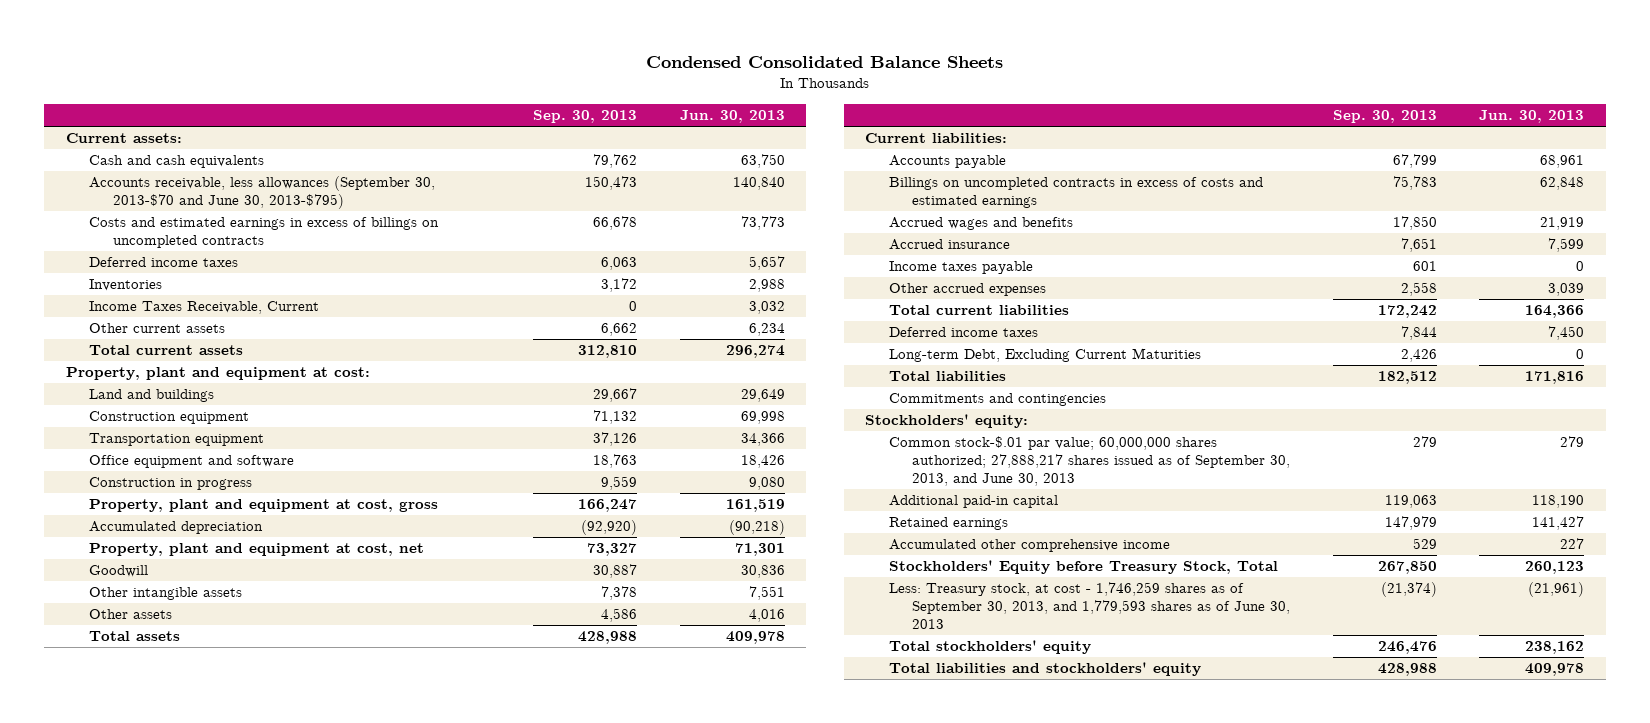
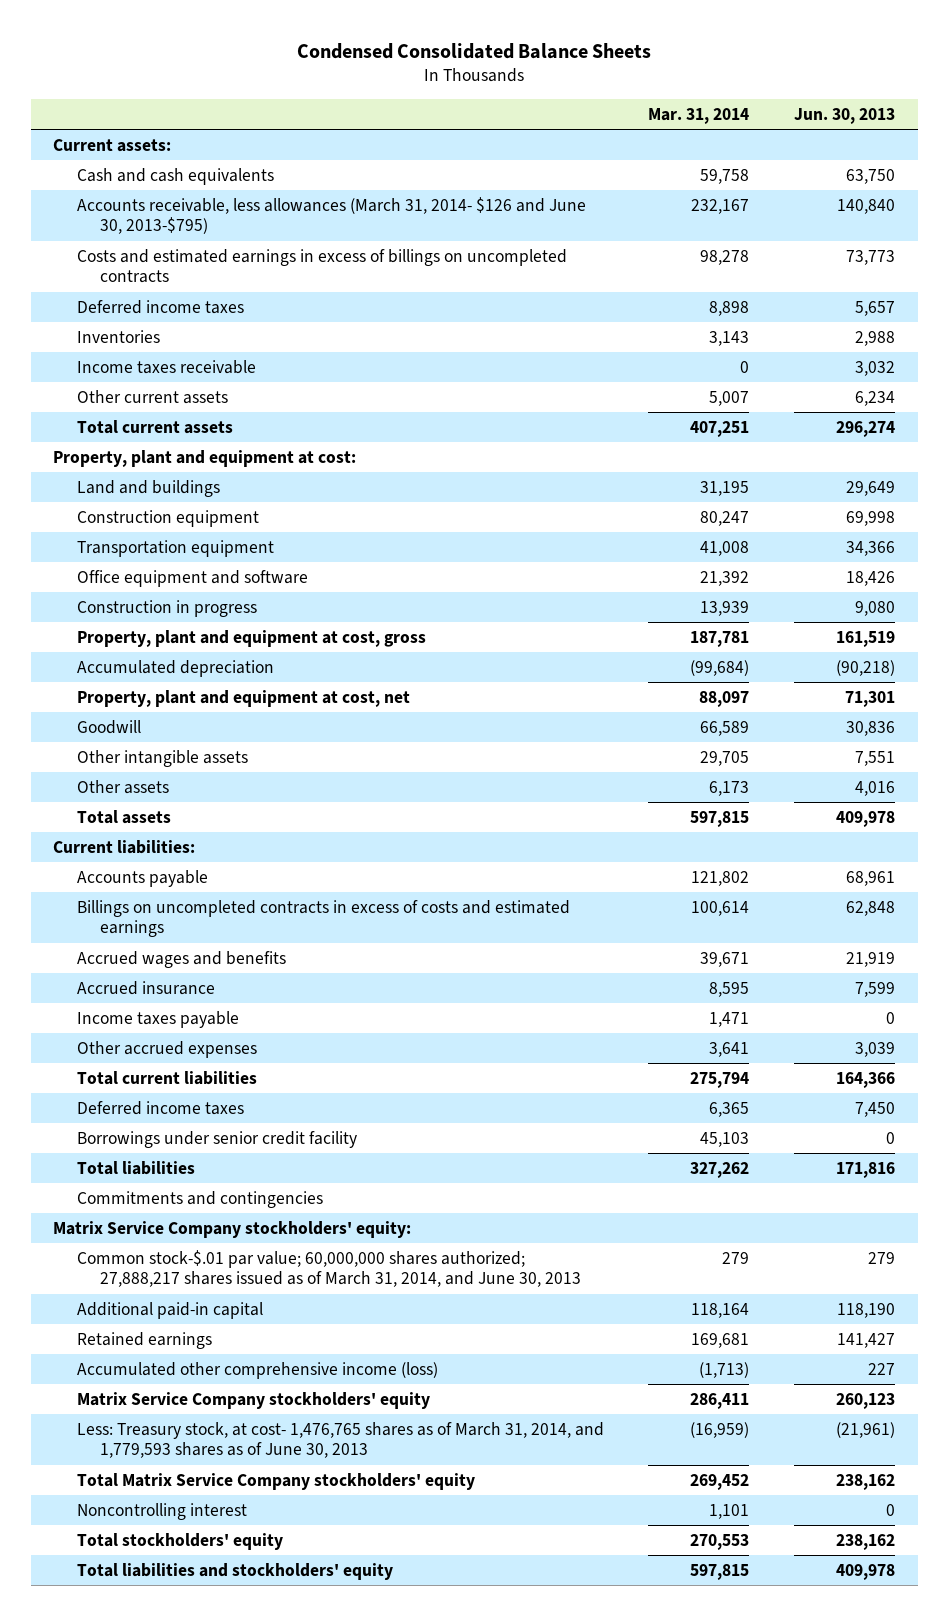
- | Sep. 30, 2013 | Jun. 30, 2013
+ | Mar. 31, 2014 | Jun. 30, 2013
- Accounts receivable, less allowances (September 30, 2013-$70 and June 30, 2013-$795) | 150,473 | 140,840
+ Accounts receivable, less allowances (March 31, 2014- $126 and June 30, 2013-$795) | 232,167 | 140,840
- Income Taxes Receivable, Current | 0 | 3,032
+ Income taxes receivable | 0 | 3,032
- Long-term Debt, Excluding Current Maturities | 2,426 | 0
+ Borrowings under senior credit facility | 45,103 | 0
- Stockholders' equity:
- Common stock-$.01 par value; 60,000,000 shares authorized; 27,888,217 shares issued as of September 30, 2013, and June 30, 2013 | 279 | 279
+ Matrix Service Company stockholders' equity:
+ Common stock-$.01 par value; 60,000,000 shares authorized; 27,888,217 shares issued as of March 31, 2014, and June 30, 2013 | 279 | 279
- Accumulated other comprehensive income | 529 | 227
- Stockholders' Equity before Treasury Stock, Total | 267,850 | 260,123
- Less: Treasury stock, at cost - 1,746,259 shares as of September 30, 2013, and 1,779,593 shares as of June 30, 2013 | (21,374) | (21,961)
+ Accumulated other comprehensive income (loss) | (1,713) | 227
+ Matrix Service Company stockholders' equity | 286,411 | 260,123
+ Less: Treasury stock, at cost- 1,476,765 shares as of March 31, 2014, and 1,779,593 shares as of June 30, 2013 | (16,959) | (21,961)
+ Total Matrix Service Company stockholders' equity | 269,452 | 238,162
+ Noncontrolling interest | 1,101 | 0

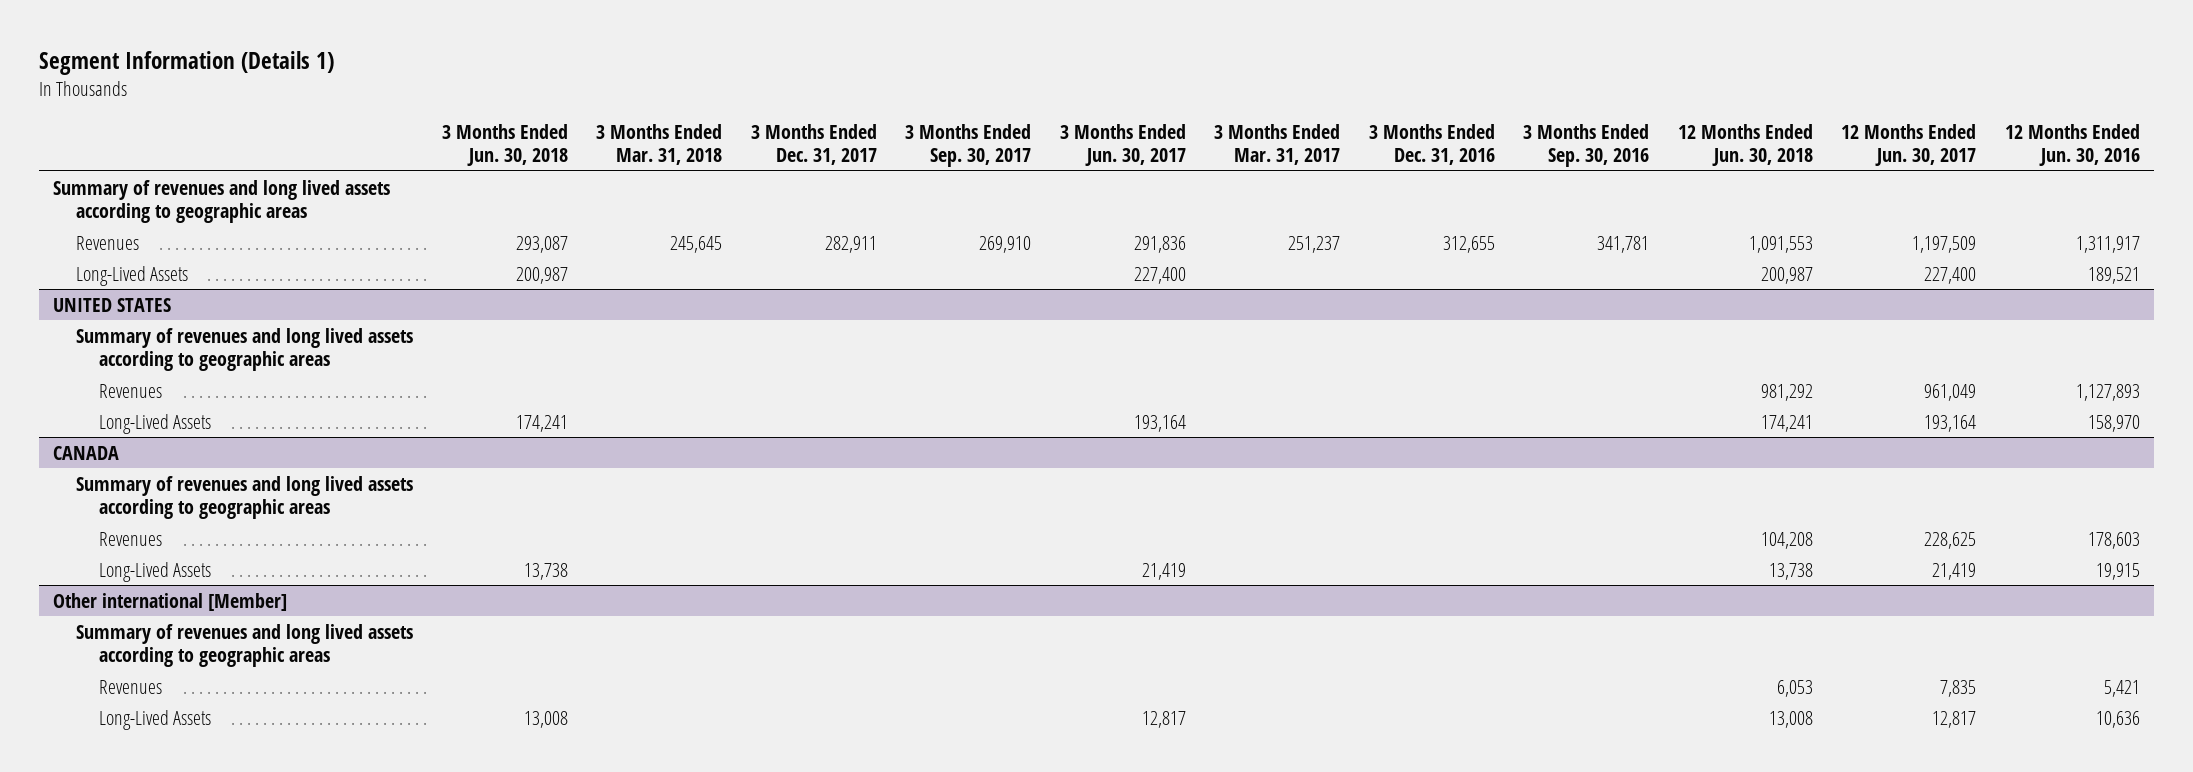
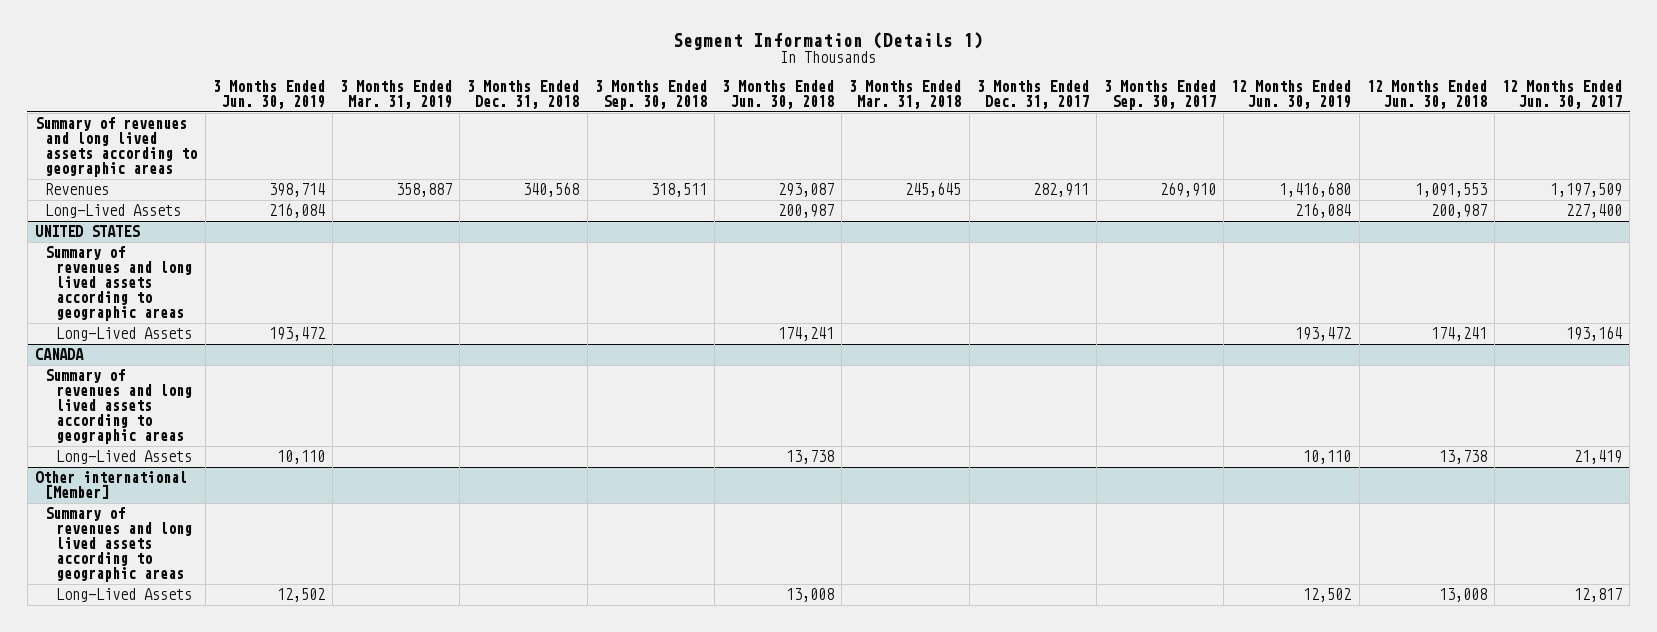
- | 3 Months Ended Jun. 30, 2018 | 3 Months Ended Mar. 31, 2018 | 3 Months Ended Dec. 31, 2017 | 3 Months Ended Sep. 30, 2017 | 3 Months Ended Jun. 30, 2017 | 3 Months Ended Mar. 31, 2017 | 3 Months Ended Dec. 31, 2016 | 3 Months Ended Sep. 30, 2016 | 12 Months Ended Jun. 30, 2018 | 12 Months Ended Jun. 30, 2017 | 12 Months Ended Jun. 30, 2016
+ | 3 Months Ended Jun. 30, 2019 | 3 Months Ended Mar. 31, 2019 | 3 Months Ended Dec. 31, 2018 | 3 Months Ended Sep. 30, 2018 | 3 Months Ended Jun. 30, 2018 | 3 Months Ended Mar. 31, 2018 | 3 Months Ended Dec. 31, 2017 | 3 Months Ended Sep. 30, 2017 | 12 Months Ended Jun. 30, 2019 | 12 Months Ended Jun. 30, 2018 | 12 Months Ended Jun. 30, 2017
@ UNITED STATES
- Revenues | | | | | | | | | 981,292 | 961,049 | 1,127,893
@ CANADA
- Revenues | | | | | | | | | 104,208 | 228,625 | 178,603
@ Other international [Member]
- Revenues | | | | | | | | | 6,053 | 7,835 | 5,421

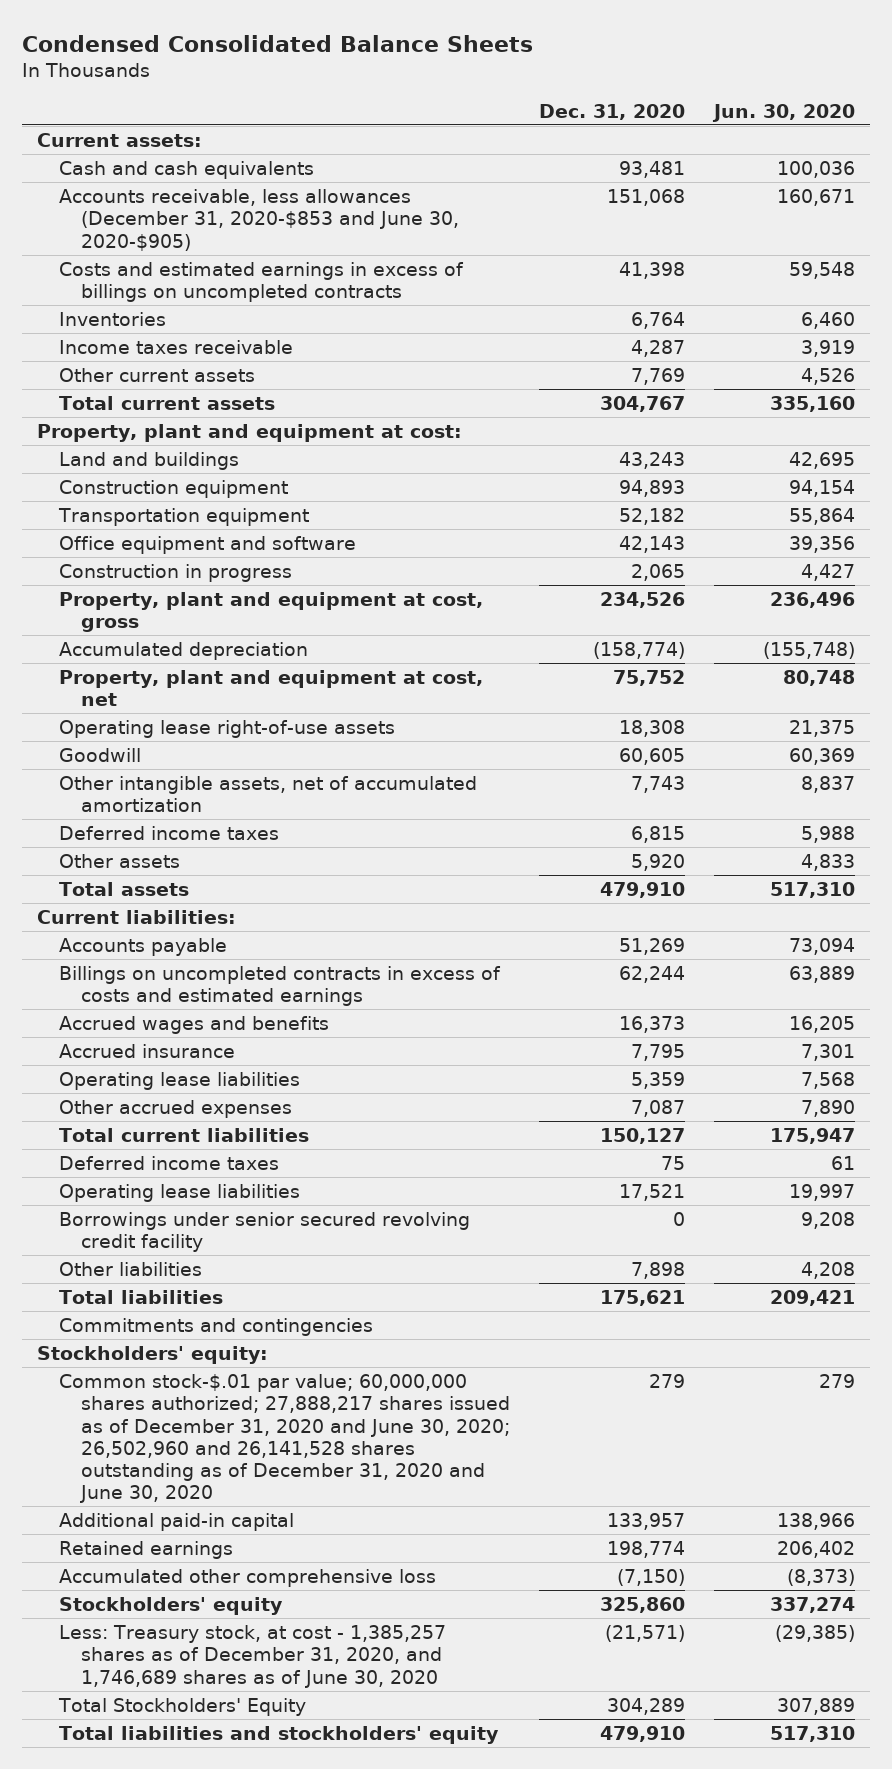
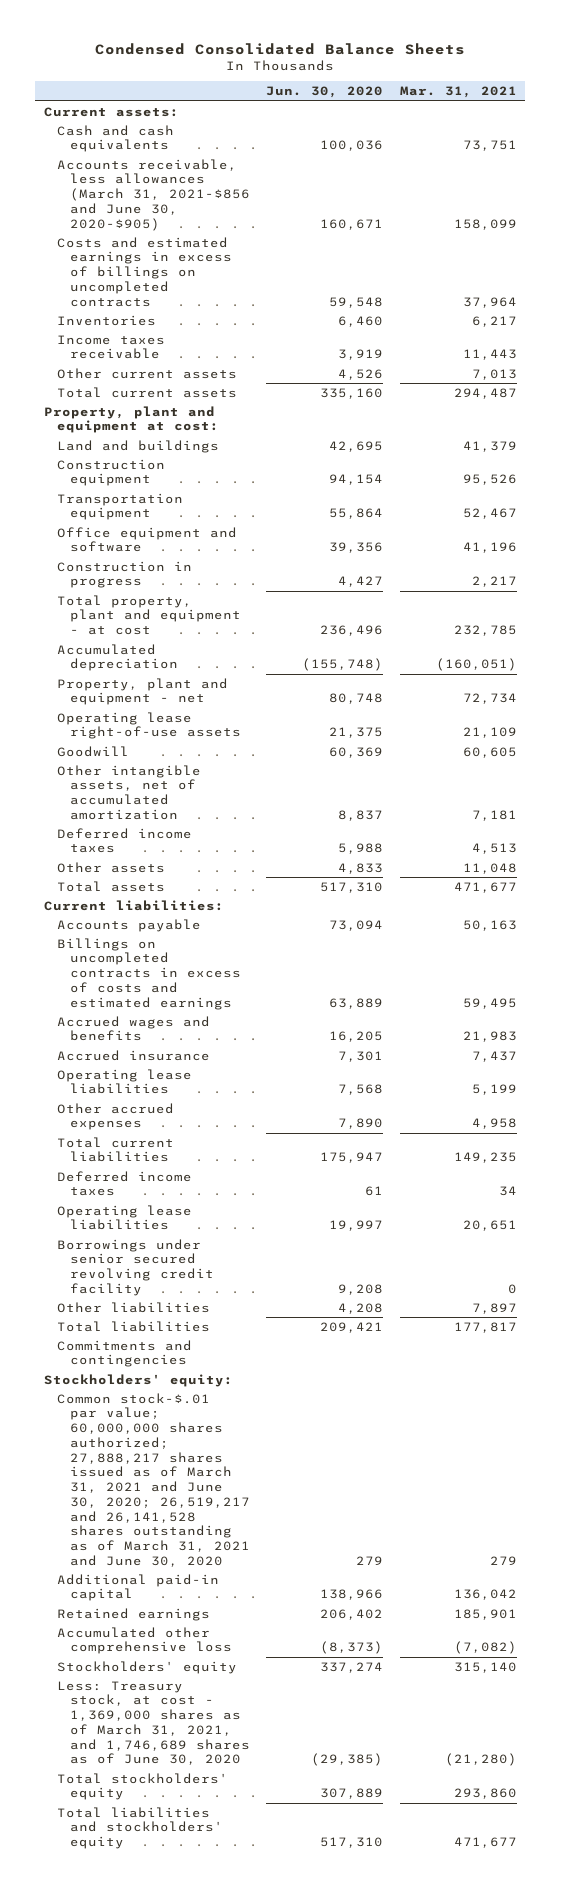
- | Dec. 31, 2020 | Jun. 30, 2020
+ | Jun. 30, 2020 | Mar. 31, 2021
- Accounts receivable, less allowances (December 31, 2020-$853 and June 30, 2020-$905) | 151,068 | 160,671
+ Accounts receivable, less allowances (March 31, 2021-$856 and June 30, 2020-$905) | 160,671 | 158,099
- Property, plant and equipment at cost, gross | 234,526 | 236,496
+ Total property, plant and equipment - at cost | 236,496 | 232,785
- Property, plant and equipment at cost, net | 75,752 | 80,748
+ Property, plant and equipment - net | 80,748 | 72,734
- Common stock-$.01 par value; 60,000,000 shares authorized; 27,888,217 shares issued as of December 31, 2020 and June 30, 2020; 26,502,960 and 26,141,528 shares outstanding as of December 31, 2020 and June 30, 2020 | 279 | 279
+ Common stock-$.01 par value; 60,000,000 shares authorized; 27,888,217 shares issued as of March 31, 2021 and June 30, 2020; 26,519,217 and 26,141,528 shares outstanding as of March 31, 2021 and June 30, 2020 | 279 | 279
- Less: Treasury stock, at cost - 1,385,257 shares as of December 31, 2020, and 1,746,689 shares as of June 30, 2020 | (21,571) | (29,385)
- Total Stockholders' Equity | 304,289 | 307,889
+ Less: Treasury stock, at cost - 1,369,000 shares as of March 31, 2021, and 1,746,689 shares as of June 30, 2020 | (29,385) | (21,280)
+ Total stockholders' equity | 307,889 | 293,860

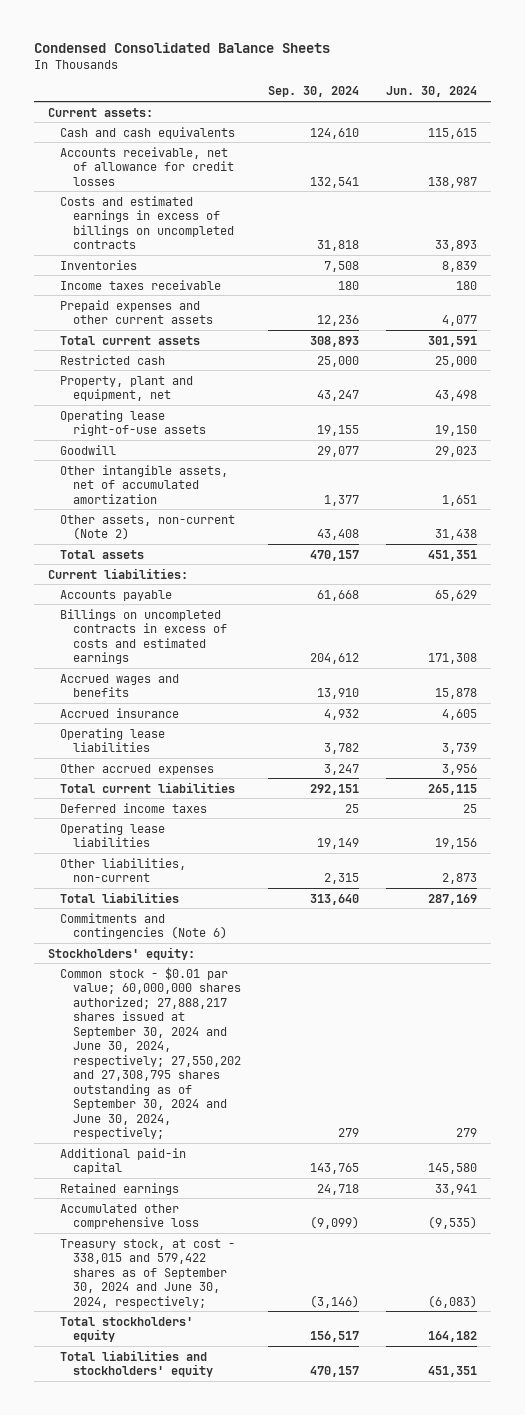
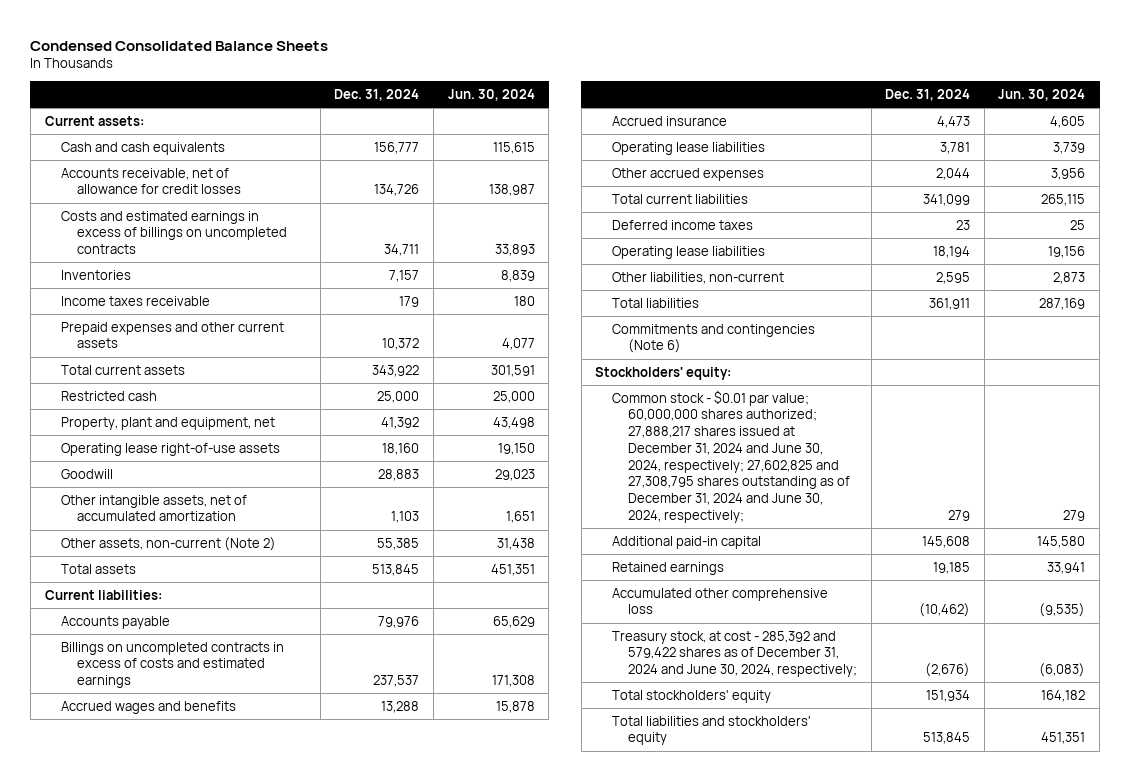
- | Sep. 30, 2024 | Jun. 30, 2024
+ | Dec. 31, 2024 | Jun. 30, 2024
- Common stock - $0.01 par value; 60,000,000 shares authorized; 27,888,217 shares issued at September 30, 2024 and June 30, 2024, respectively; 27,550,202 and 27,308,795 shares outstanding as of September 30, 2024 and June 30, 2024, respectively; | 279 | 279
+ Common stock - $0.01 par value; 60,000,000 shares authorized; 27,888,217 shares issued at December 31, 2024 and June 30, 2024, respectively; 27,602,825 and 27,308,795 shares outstanding as of December 31, 2024 and June 30, 2024, respectively; | 279 | 279
- Treasury stock, at cost - 338,015 and 579,422 shares as of September 30, 2024 and June 30, 2024, respectively; | (3,146) | (6,083)
+ Treasury stock, at cost - 285,392 and 579,422 shares as of December 31, 2024 and June 30, 2024, respectively; | (2,676) | (6,083)

